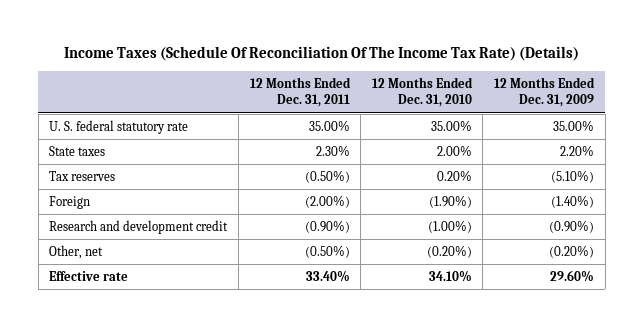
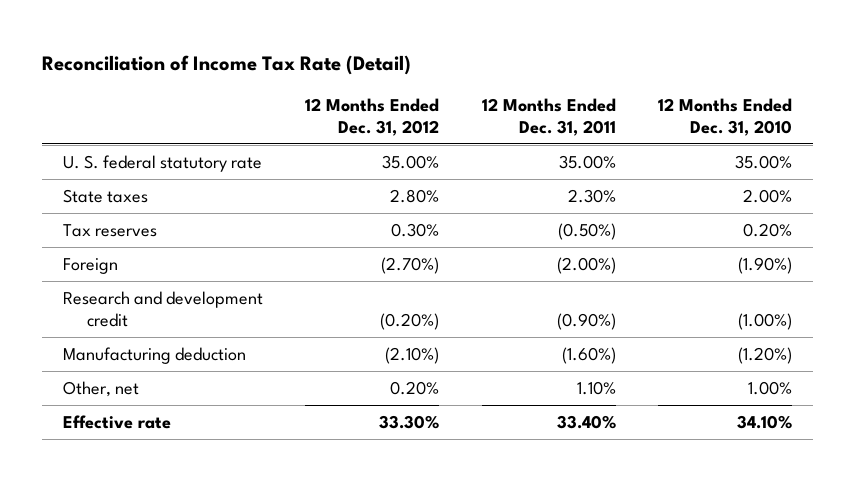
- Income Taxes (Schedule Of Reconciliation Of The Income Tax Rate) (Details)
+ Reconciliation of Income Tax Rate (Detail)
- | 12 Months Ended Dec. 31, 2011 | 12 Months Ended Dec. 31, 2010 | 12 Months Ended Dec. 31, 2009
+ | 12 Months Ended Dec. 31, 2012 | 12 Months Ended Dec. 31, 2011 | 12 Months Ended Dec. 31, 2010
- Other, net | (0.50%) | (0.20%) | (0.20%)
+ Manufacturing deduction | (2.10%) | (1.60%) | (1.20%)
+ Other, net | 0.20% | 1.10% | 1.00%

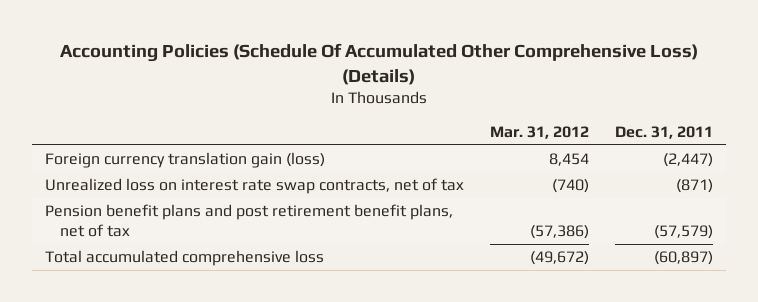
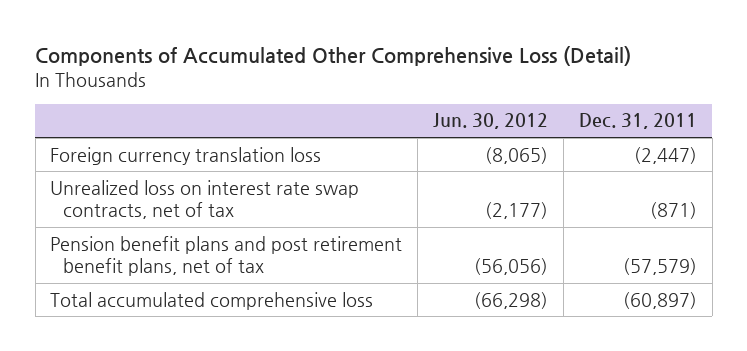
- Accounting Policies (Schedule Of Accumulated Other Comprehensive Loss) (Details)
+ Components of Accumulated Other Comprehensive Loss (Detail)
- | Mar. 31, 2012 | Dec. 31, 2011
+ | Jun. 30, 2012 | Dec. 31, 2011
- Foreign currency translation gain (loss) | 8,454 | (2,447)
+ Foreign currency translation loss | (8,065) | (2,447)

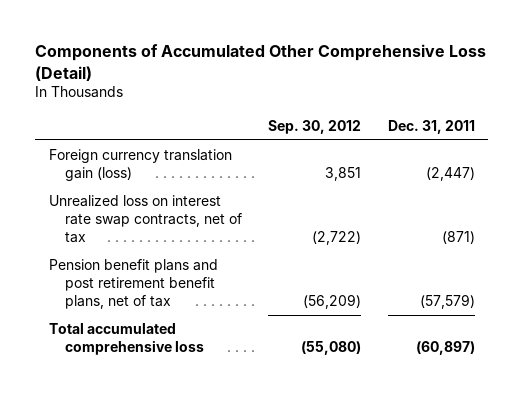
- | Jun. 30, 2012 | Dec. 31, 2011
+ | Sep. 30, 2012 | Dec. 31, 2011
- Foreign currency translation loss | (8,065) | (2,447)
+ Foreign currency translation gain (loss) | 3,851 | (2,447)

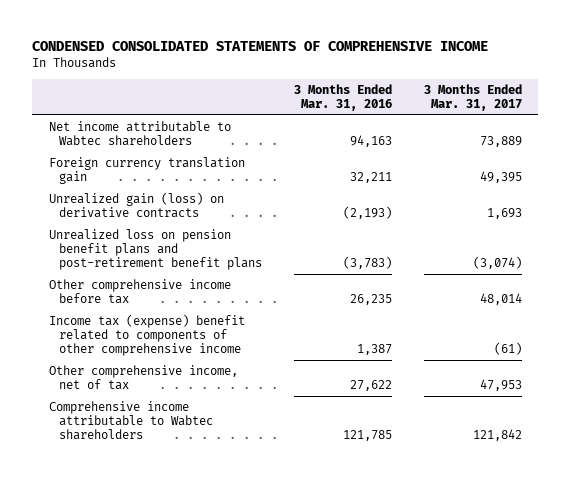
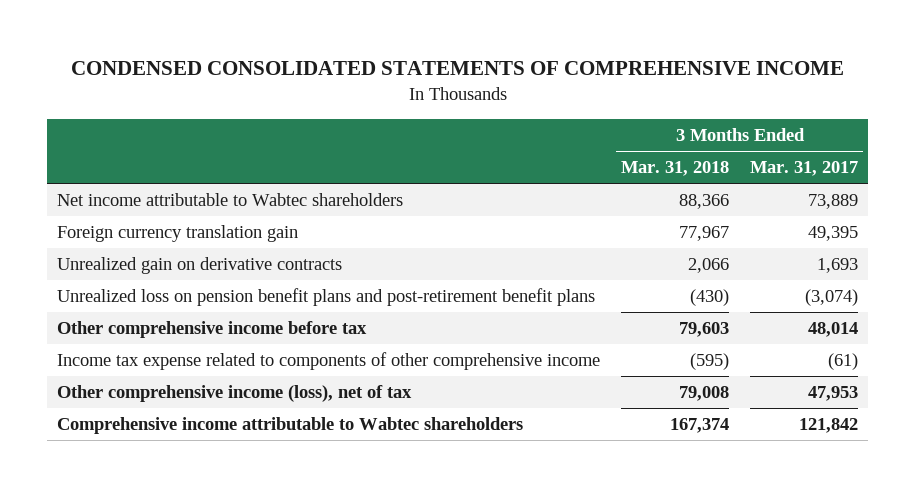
- | 3 Months Ended Mar. 31, 2016 | 3 Months Ended Mar. 31, 2017
+ | 3 Months Ended Mar. 31, 2018 | 3 Months Ended Mar. 31, 2017
- Unrealized gain (loss) on derivative contracts | (2,193) | 1,693
+ Unrealized gain on derivative contracts | 2,066 | 1,693
- Income tax (expense) benefit related to components of other comprehensive income | 1,387 | (61)
- Other comprehensive income, net of tax | 27,622 | 47,953
+ Income tax expense related to components of other comprehensive income | (595) | (61)
+ Other comprehensive income (loss), net of tax | 79,008 | 47,953

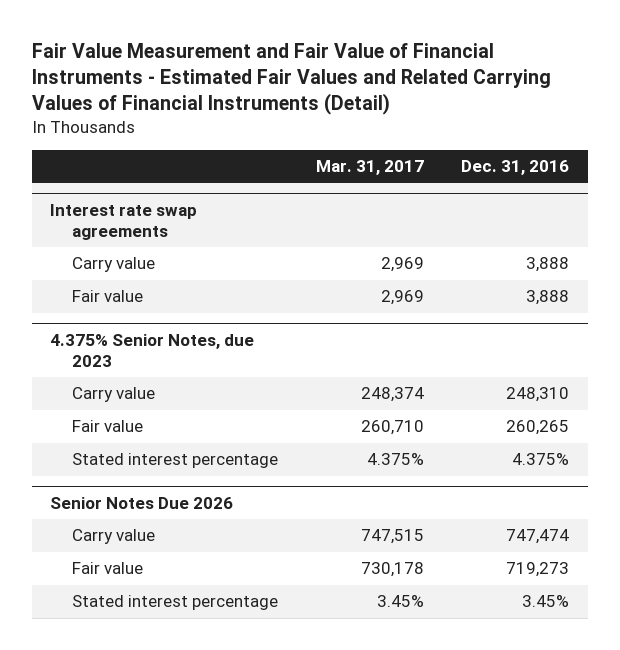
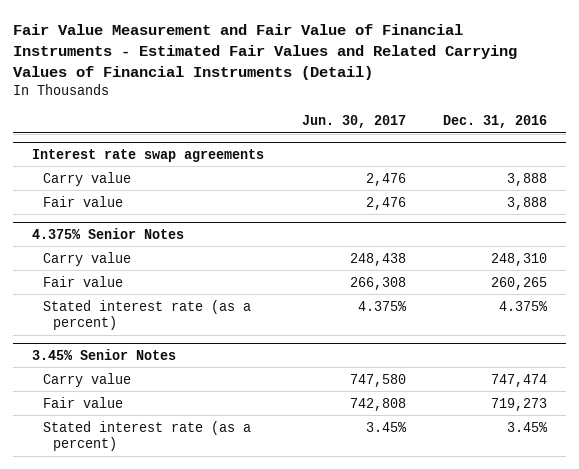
- | Mar. 31, 2017 | Dec. 31, 2016
+ | Jun. 30, 2017 | Dec. 31, 2016
- 4.375% Senior Notes, due 2023
+ 4.375% Senior Notes
- Stated interest percentage | 4.375% | 4.375%
- Senior Notes Due 2026
+ Stated interest rate (as a percent) | 4.375% | 4.375%
+ 3.45% Senior Notes
- Stated interest percentage | 3.45% | 3.45%
+ Stated interest rate (as a percent) | 3.45% | 3.45%

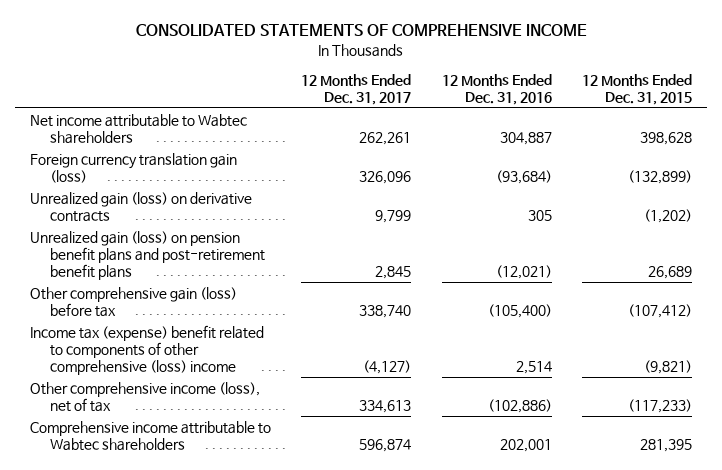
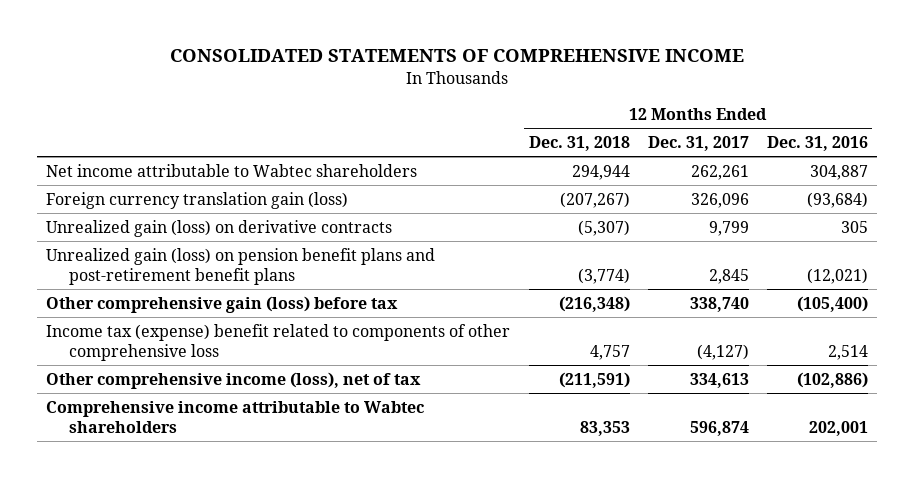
- | 12 Months Ended Dec. 31, 2017 | 12 Months Ended Dec. 31, 2016 | 12 Months Ended Dec. 31, 2015
+ | 12 Months Ended Dec. 31, 2018 | 12 Months Ended Dec. 31, 2017 | 12 Months Ended Dec. 31, 2016
- Income tax (expense) benefit related to components of other comprehensive (loss) income | (4,127) | 2,514 | (9,821)
+ Income tax (expense) benefit related to components of other comprehensive loss | 4,757 | (4,127) | 2,514

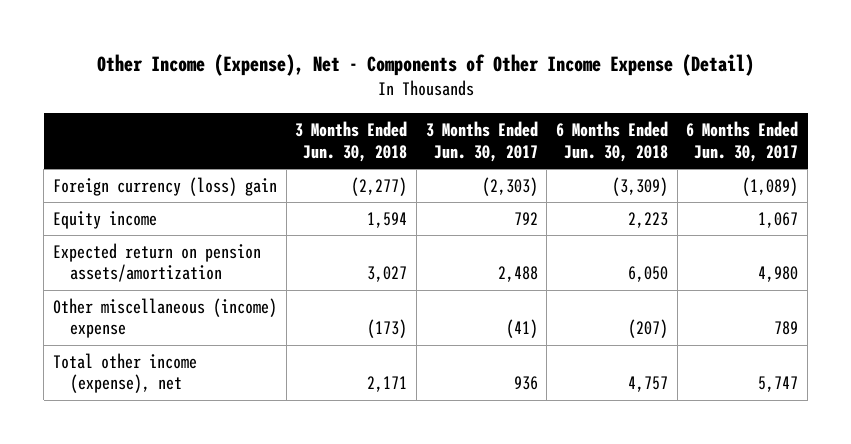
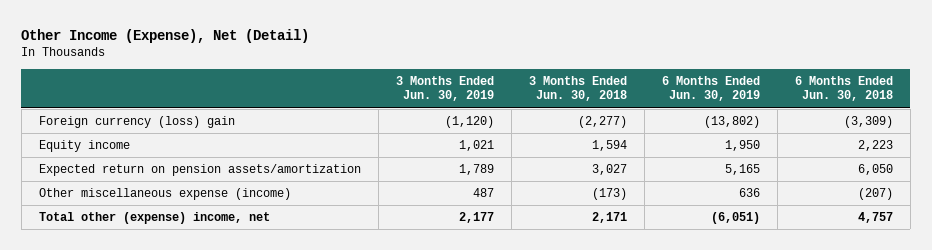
- Other Income (Expense), Net - Components of Other Income Expense (Detail)
+ Other Income (Expense), Net (Detail)
- | 3 Months Ended Jun. 30, 2018 | 3 Months Ended Jun. 30, 2017 | 6 Months Ended Jun. 30, 2018 | 6 Months Ended Jun. 30, 2017
+ | 3 Months Ended Jun. 30, 2019 | 3 Months Ended Jun. 30, 2018 | 6 Months Ended Jun. 30, 2019 | 6 Months Ended Jun. 30, 2018
- Other miscellaneous (income) expense | (173) | (41) | (207) | 789
- Total other income (expense), net | 2,171 | 936 | 4,757 | 5,747
+ Other miscellaneous expense (income) | 487 | (173) | 636 | (207)
+ Total other (expense) income, net | 2,177 | 2,171 | (6,051) | 4,757

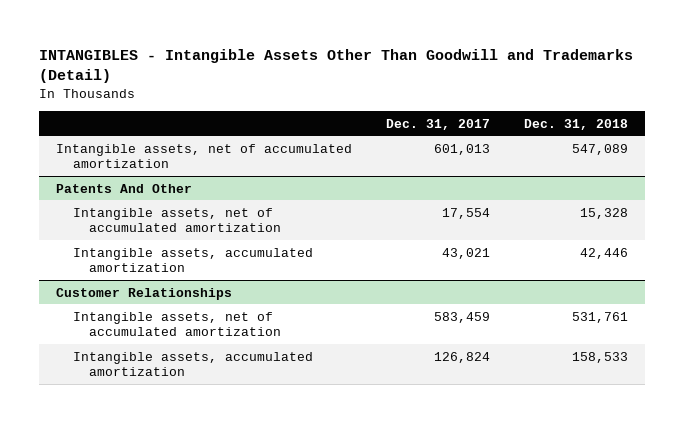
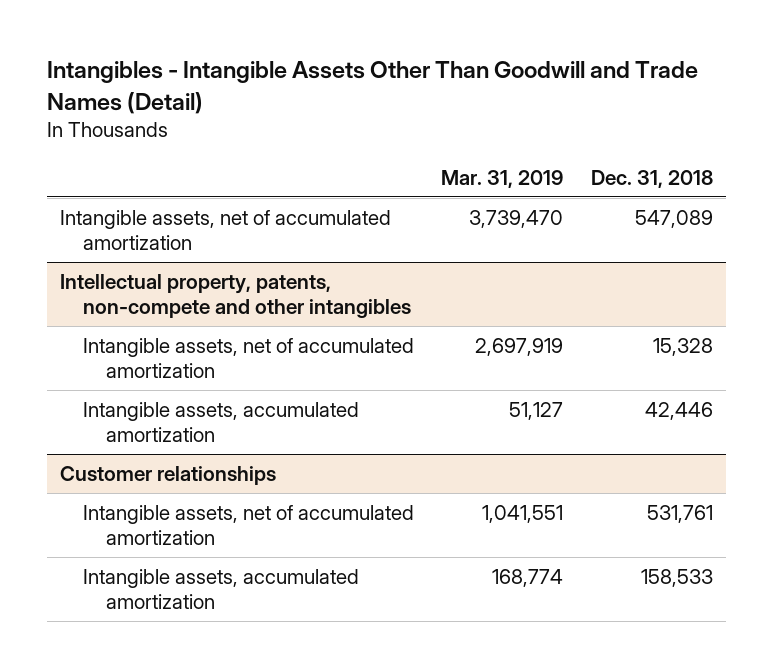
- INTANGIBLES - Intangible Assets Other Than Goodwill and Trademarks (Detail)
+ Intangibles - Intangible Assets Other Than Goodwill and Trade Names (Detail)
- | Dec. 31, 2017 | Dec. 31, 2018
+ | Mar. 31, 2019 | Dec. 31, 2018
- Patents And Other
+ Intellectual property, patents, non-compete and other intangibles
- Customer Relationships
+ Customer relationships

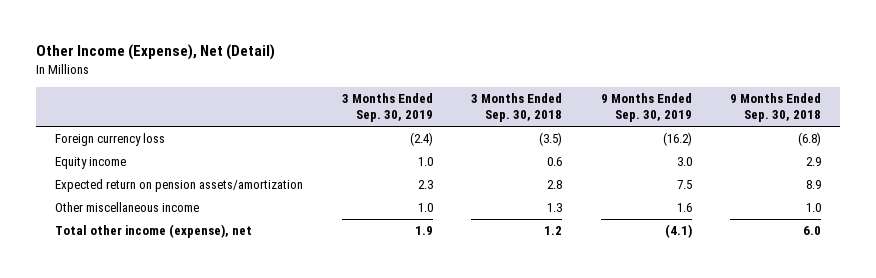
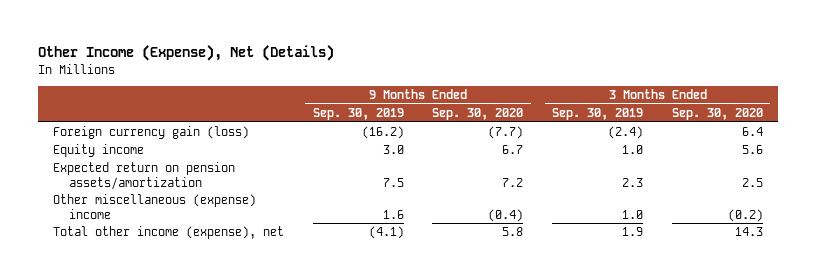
- Other Income (Expense), Net (Detail)
+ Other Income (Expense), Net (Details)
- | 3 Months Ended Sep. 30, 2019 | 3 Months Ended Sep. 30, 2018 | 9 Months Ended Sep. 30, 2019 | 9 Months Ended Sep. 30, 2018
+ | 9 Months Ended Sep. 30, 2019 | 9 Months Ended Sep. 30, 2020 | 3 Months Ended Sep. 30, 2019 | 3 Months Ended Sep. 30, 2020
- Foreign currency loss | (2.4) | (3.5) | (16.2) | (6.8)
+ Foreign currency gain (loss) | (16.2) | (7.7) | (2.4) | 6.4
- Other miscellaneous income | 1.0 | 1.3 | 1.6 | 1.0
+ Other miscellaneous (expense) income | 1.6 | (0.4) | 1.0 | (0.2)

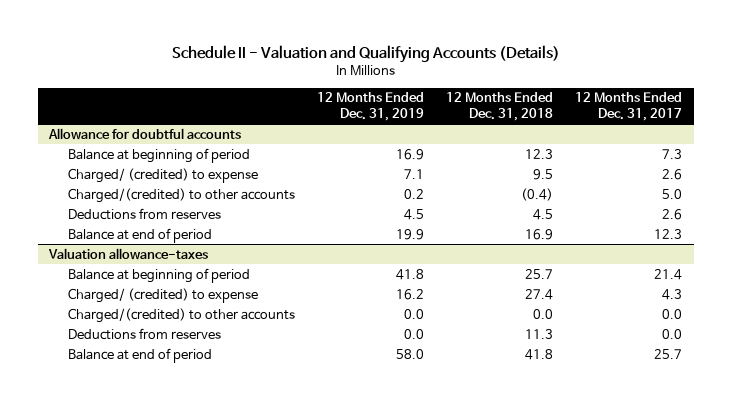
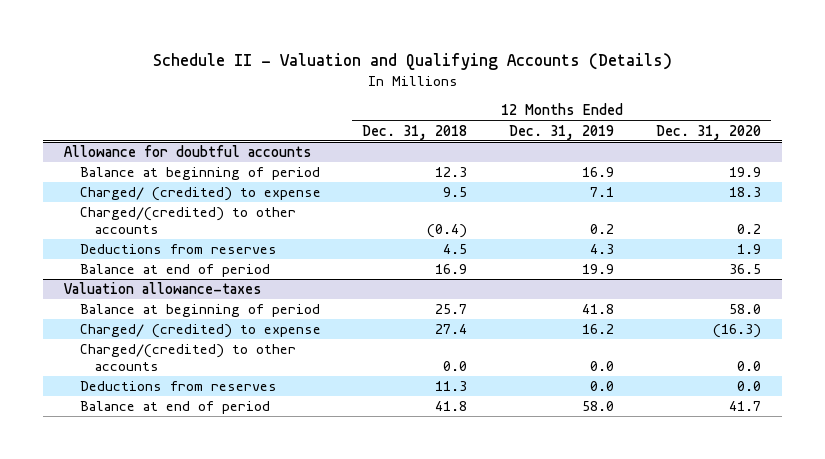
- | 12 Months Ended Dec. 31, 2019 | 12 Months Ended Dec. 31, 2018 | 12 Months Ended Dec. 31, 2017
+ | 12 Months Ended Dec. 31, 2018 | 12 Months Ended Dec. 31, 2019 | 12 Months Ended Dec. 31, 2020
@ Allowance for doubtful accounts
- Deductions from reserves | 4.5 | 4.5 | 2.6
+ Deductions from reserves | 4.5 | 4.3 | 1.9

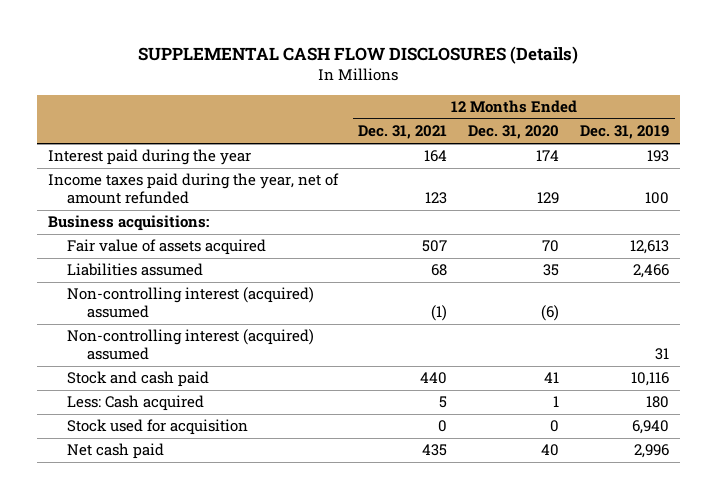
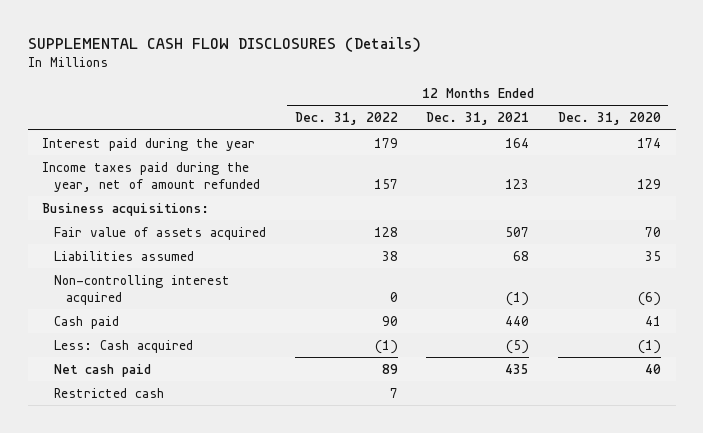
- | 12 Months Ended Dec. 31, 2021 | 12 Months Ended Dec. 31, 2020 | 12 Months Ended Dec. 31, 2019
+ | 12 Months Ended Dec. 31, 2022 | 12 Months Ended Dec. 31, 2021 | 12 Months Ended Dec. 31, 2020
- Non-controlling interest (acquired) assumed | (1) | (6) |
- Non-controlling interest (acquired) assumed | | | 31
- Stock and cash paid | 440 | 41 | 10,116
- Less: Cash acquired | 5 | 1 | 180
- Stock used for acquisition | 0 | 0 | 6,940
+ Non-controlling interest acquired | 0 | (1) | (6)
+ Cash paid | 90 | 440 | 41
+ Less: Cash acquired | (1) | (5) | (1)
+ Restricted cash | 7 | |

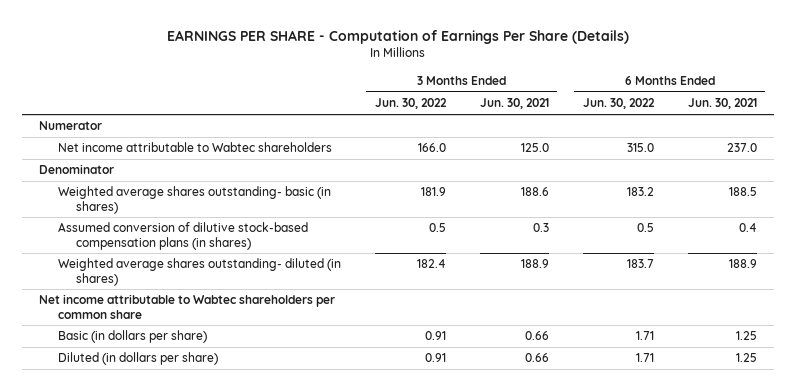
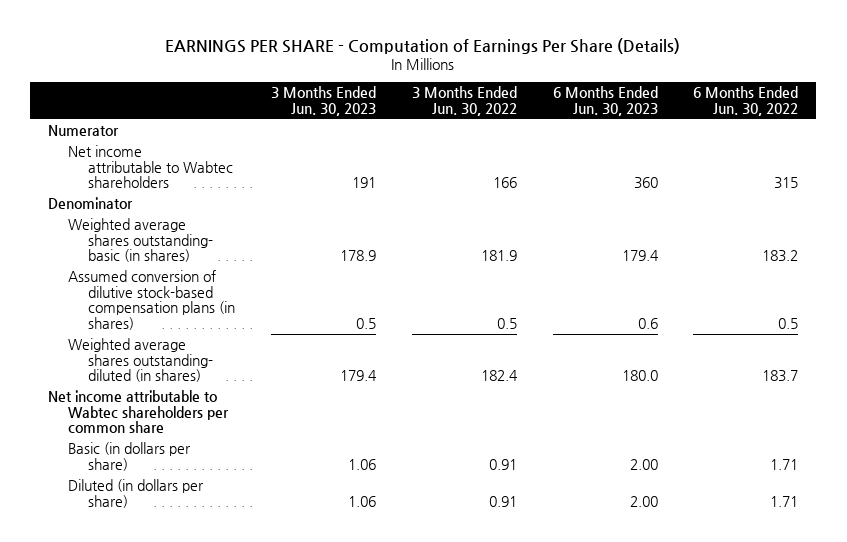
- | 3 Months Ended Jun. 30, 2022 | 3 Months Ended Jun. 30, 2021 | 6 Months Ended Jun. 30, 2022 | 6 Months Ended Jun. 30, 2021
+ | 3 Months Ended Jun. 30, 2023 | 3 Months Ended Jun. 30, 2022 | 6 Months Ended Jun. 30, 2023 | 6 Months Ended Jun. 30, 2022
- Net income attributable to Wabtec shareholders | 166.0 | 125.0 | 315.0 | 237.0
+ Net income attributable to Wabtec shareholders | 191 | 166 | 360 | 315

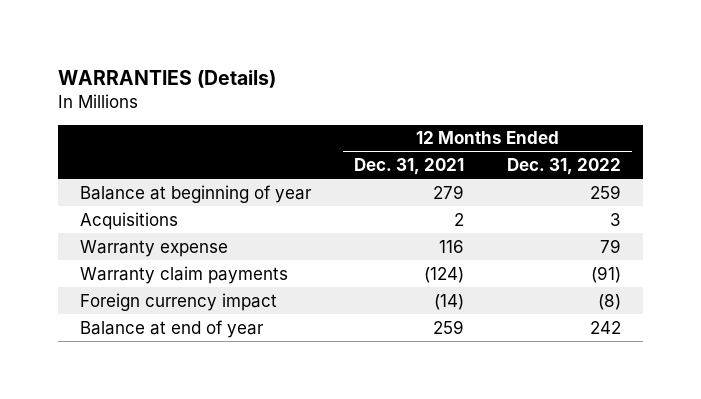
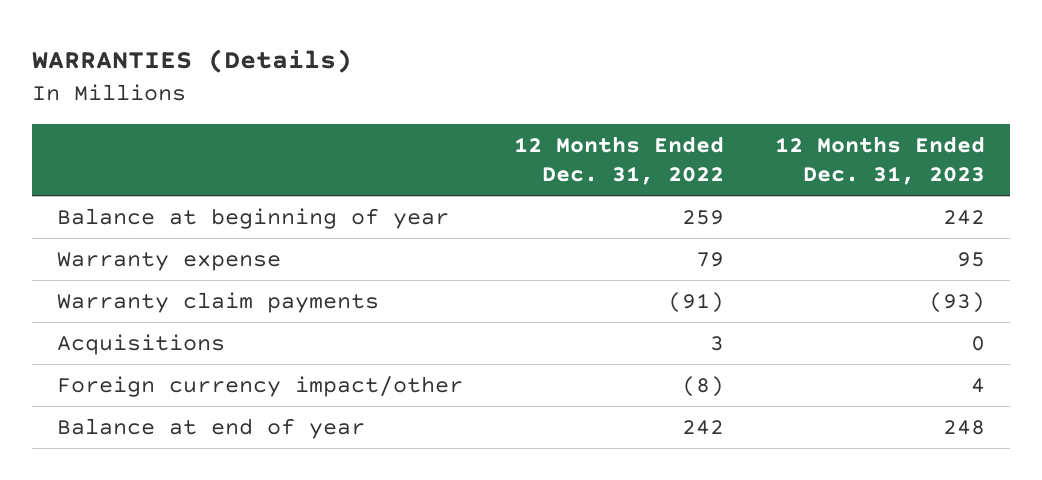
- | 12 Months Ended Dec. 31, 2021 | 12 Months Ended Dec. 31, 2022
+ | 12 Months Ended Dec. 31, 2022 | 12 Months Ended Dec. 31, 2023
- Foreign currency impact | (14) | (8)
moved down: Acquisitions | 3 | 0
+ Foreign currency impact/other | (8) | 4

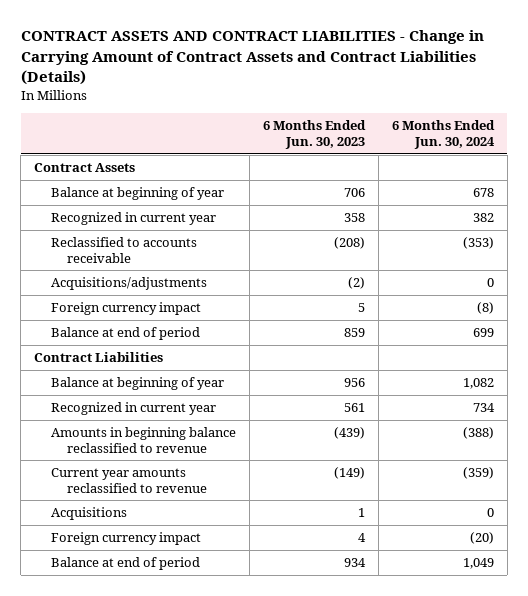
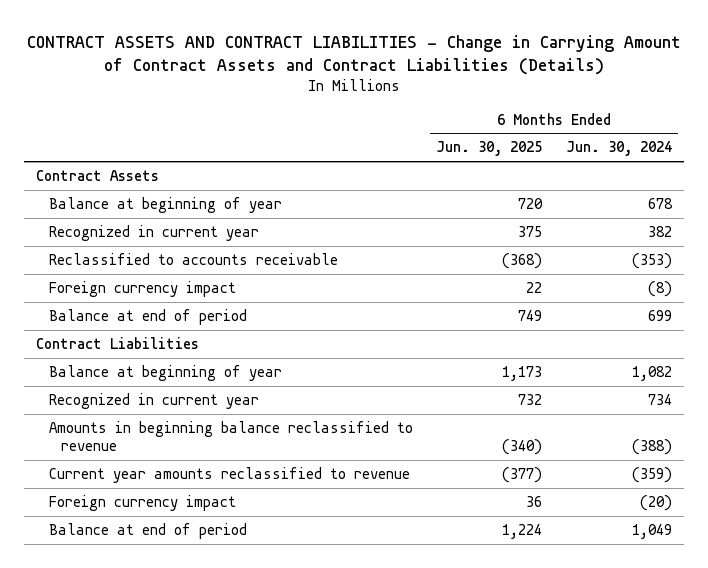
- | 6 Months Ended Jun. 30, 2023 | 6 Months Ended Jun. 30, 2024
+ | 6 Months Ended Jun. 30, 2025 | 6 Months Ended Jun. 30, 2024
- Acquisitions/adjustments | (2) | 0
- Acquisitions | 1 | 0

